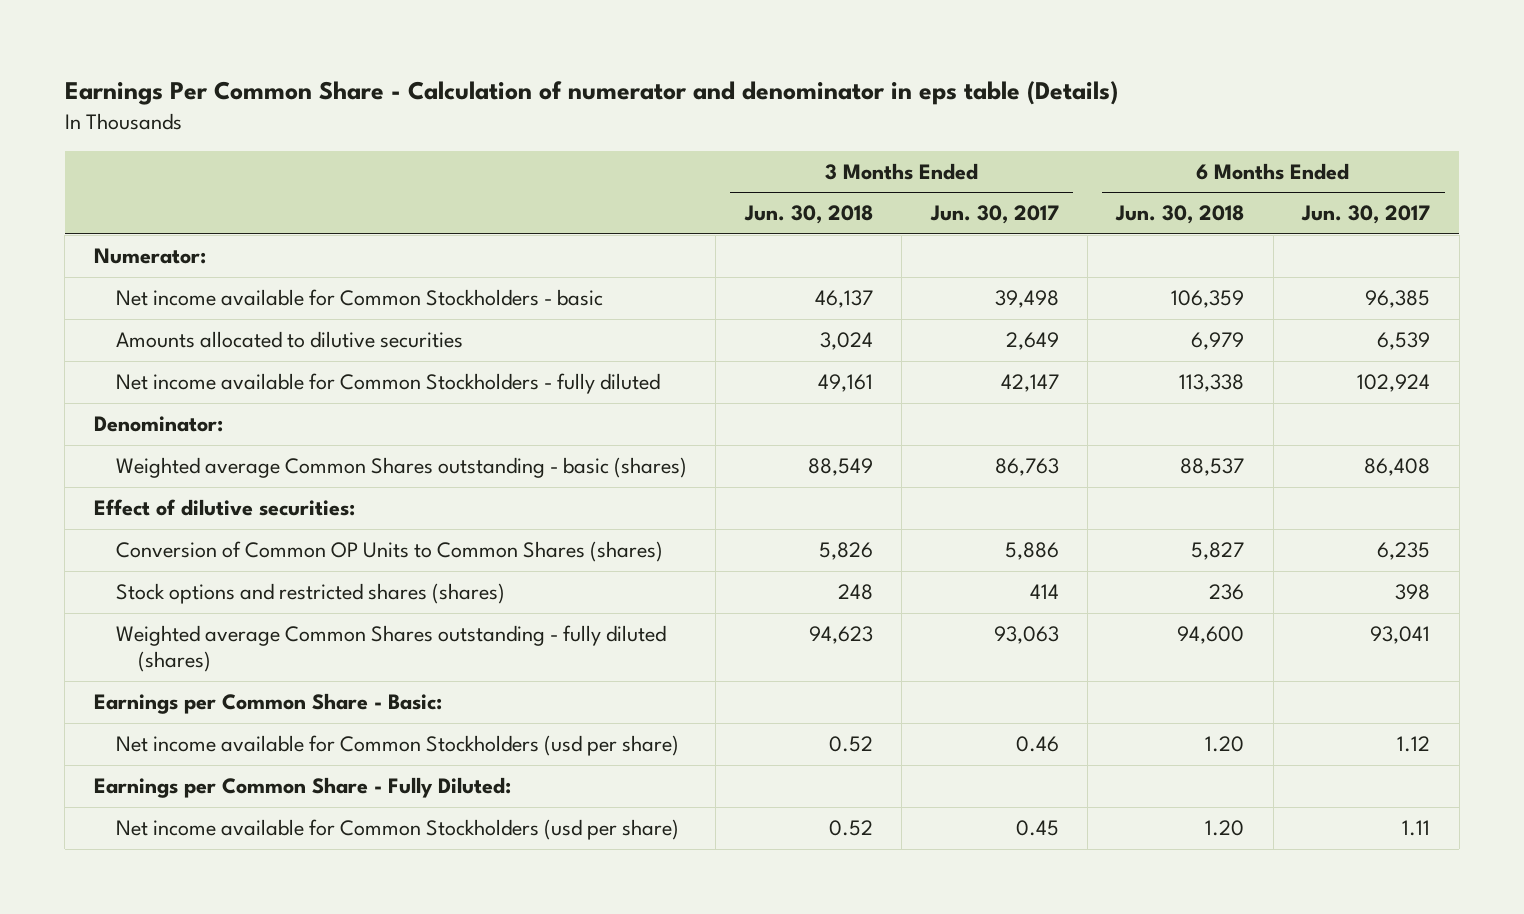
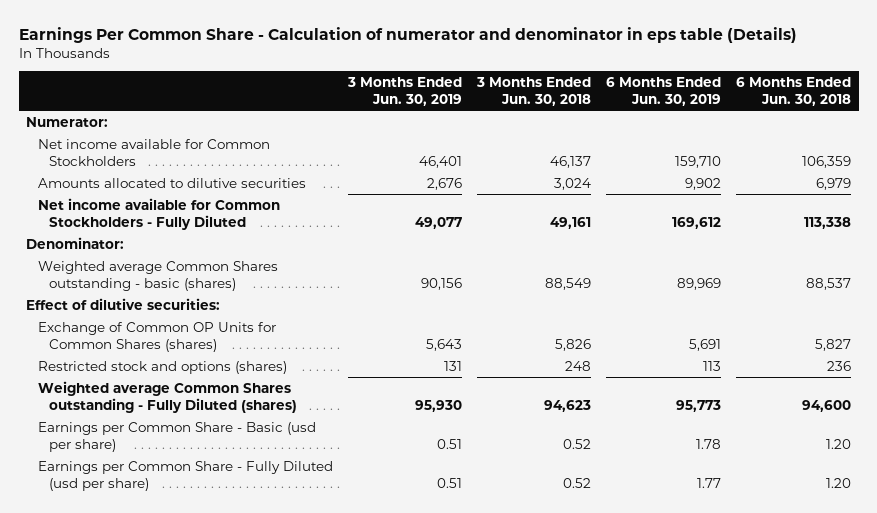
- | 3 Months Ended Jun. 30, 2018 | 3 Months Ended Jun. 30, 2017 | 6 Months Ended Jun. 30, 2018 | 6 Months Ended Jun. 30, 2017
+ | 3 Months Ended Jun. 30, 2019 | 3 Months Ended Jun. 30, 2018 | 6 Months Ended Jun. 30, 2019 | 6 Months Ended Jun. 30, 2018
- Net income available for Common Stockholders - basic | 46,137 | 39,498 | 106,359 | 96,385
+ Net income available for Common Stockholders | 46,401 | 46,137 | 159,710 | 106,359
- Net income available for Common Stockholders - fully diluted | 49,161 | 42,147 | 113,338 | 102,924
+ Net income available for Common Stockholders - Fully Diluted | 49,077 | 49,161 | 169,612 | 113,338
- Conversion of Common OP Units to Common Shares (shares) | 5,826 | 5,886 | 5,827 | 6,235
- Stock options and restricted shares (shares) | 248 | 414 | 236 | 398
- Weighted average Common Shares outstanding - fully diluted (shares) | 94,623 | 93,063 | 94,600 | 93,041
- Earnings per Common Share - Basic:
- Net income available for Common Stockholders (usd per share) | 0.52 | 0.46 | 1.20 | 1.12
- Earnings per Common Share - Fully Diluted:
- Net income available for Common Stockholders (usd per share) | 0.52 | 0.45 | 1.20 | 1.11
+ Exchange of Common OP Units for Common Shares (shares) | 5,643 | 5,826 | 5,691 | 5,827
+ Restricted stock and options (shares) | 131 | 248 | 113 | 236
+ Weighted average Common Shares outstanding - Fully Diluted (shares) | 95,930 | 94,623 | 95,773 | 94,600
+ Earnings per Common Share - Basic (usd per share) | 0.51 | 0.52 | 1.78 | 1.20
+ Earnings per Common Share - Fully Diluted (usd per share) | 0.51 | 0.52 | 1.77 | 1.20

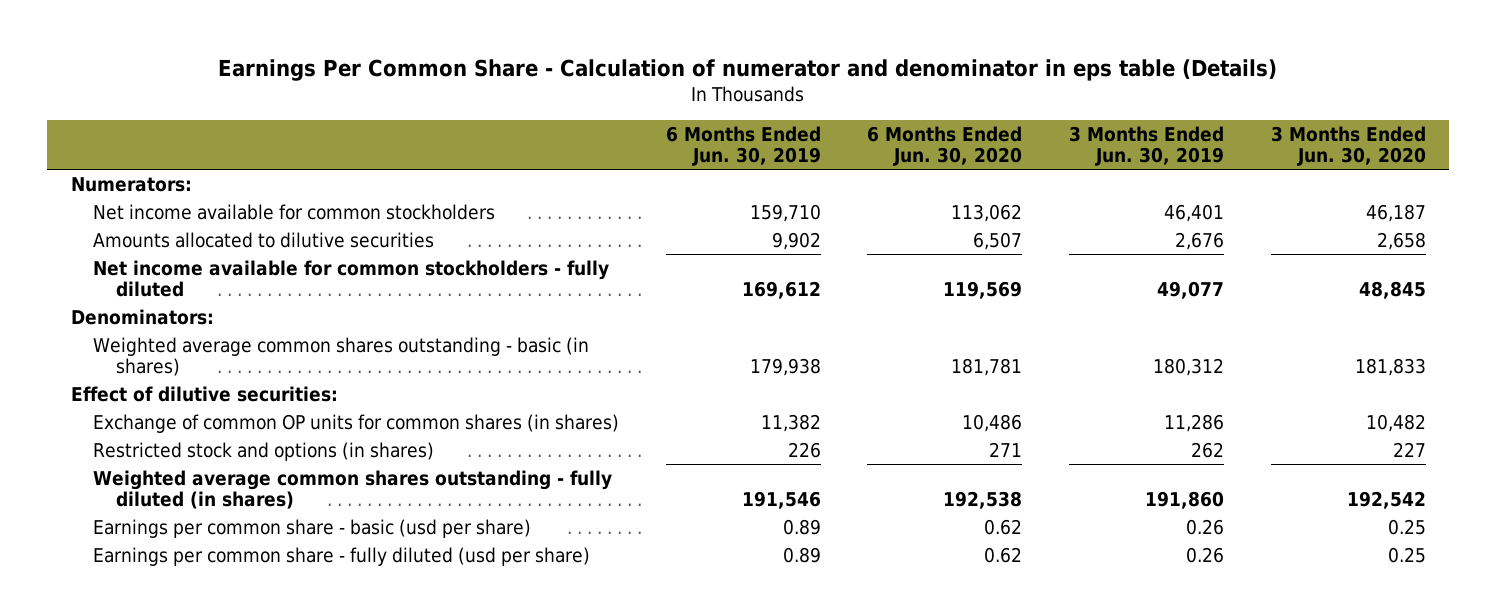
- | 3 Months Ended Jun. 30, 2019 | 3 Months Ended Jun. 30, 2018 | 6 Months Ended Jun. 30, 2019 | 6 Months Ended Jun. 30, 2018
+ | 6 Months Ended Jun. 30, 2019 | 6 Months Ended Jun. 30, 2020 | 3 Months Ended Jun. 30, 2019 | 3 Months Ended Jun. 30, 2020
- Numerator:
- Net income available for Common Stockholders | 46,401 | 46,137 | 159,710 | 106,359
+ Numerators:
+ Net income available for common stockholders | 159,710 | 113,062 | 46,401 | 46,187
- Net income available for Common Stockholders - Fully Diluted | 49,077 | 49,161 | 169,612 | 113,338
- Denominator:
- Weighted average Common Shares outstanding - basic (shares) | 90,156 | 88,549 | 89,969 | 88,537
+ Net income available for common stockholders - fully diluted | 169,612 | 119,569 | 49,077 | 48,845
+ Denominators:
+ Weighted average common shares outstanding - basic (in shares) | 179,938 | 181,781 | 180,312 | 181,833
- Exchange of Common OP Units for Common Shares (shares) | 5,643 | 5,826 | 5,691 | 5,827
- Restricted stock and options (shares) | 131 | 248 | 113 | 236
- Weighted average Common Shares outstanding - Fully Diluted (shares) | 95,930 | 94,623 | 95,773 | 94,600
- Earnings per Common Share - Basic (usd per share) | 0.51 | 0.52 | 1.78 | 1.20
- Earnings per Common Share - Fully Diluted (usd per share) | 0.51 | 0.52 | 1.77 | 1.20
+ Exchange of common OP units for common shares (in shares) | 11,382 | 10,486 | 11,286 | 10,482
+ Restricted stock and options (in shares) | 226 | 271 | 262 | 227
+ Weighted average common shares outstanding - fully diluted (in shares) | 191,546 | 192,538 | 191,860 | 192,542
+ Earnings per common share - basic (usd per share) | 0.89 | 0.62 | 0.26 | 0.25
+ Earnings per common share - fully diluted (usd per share) | 0.89 | 0.62 | 0.26 | 0.25

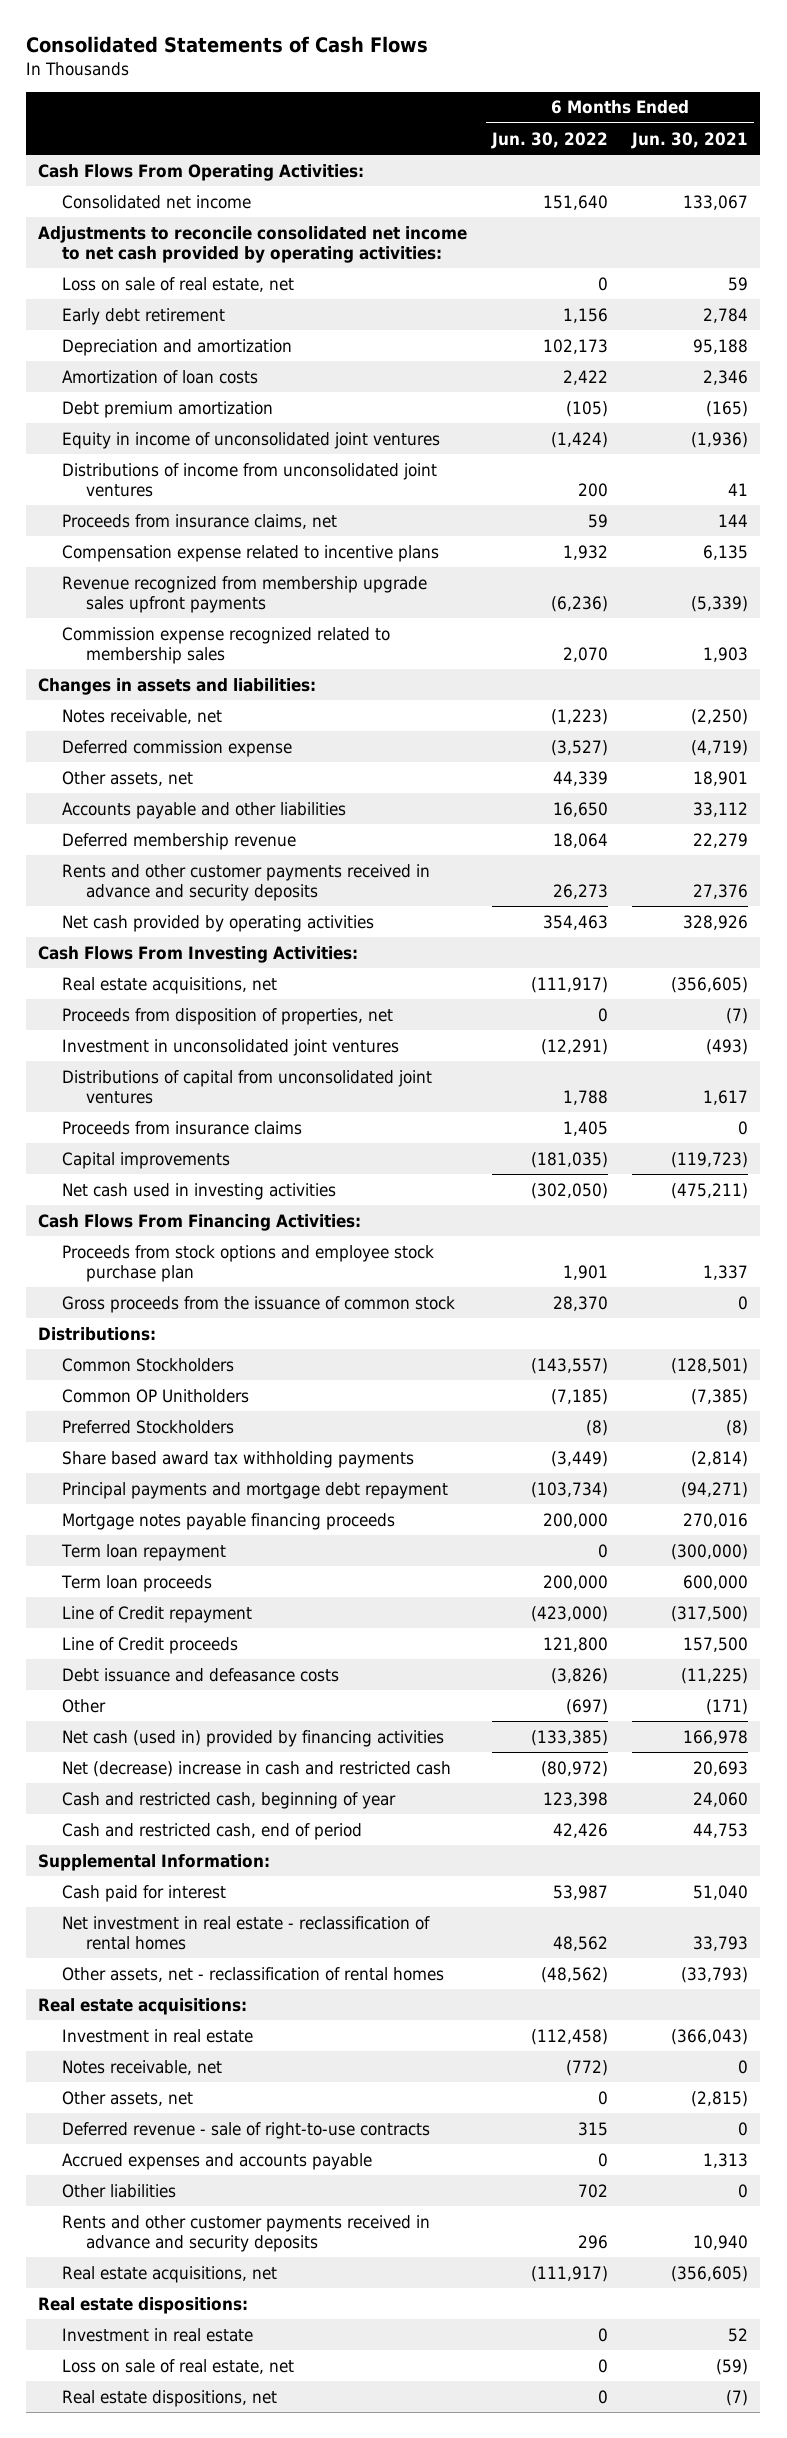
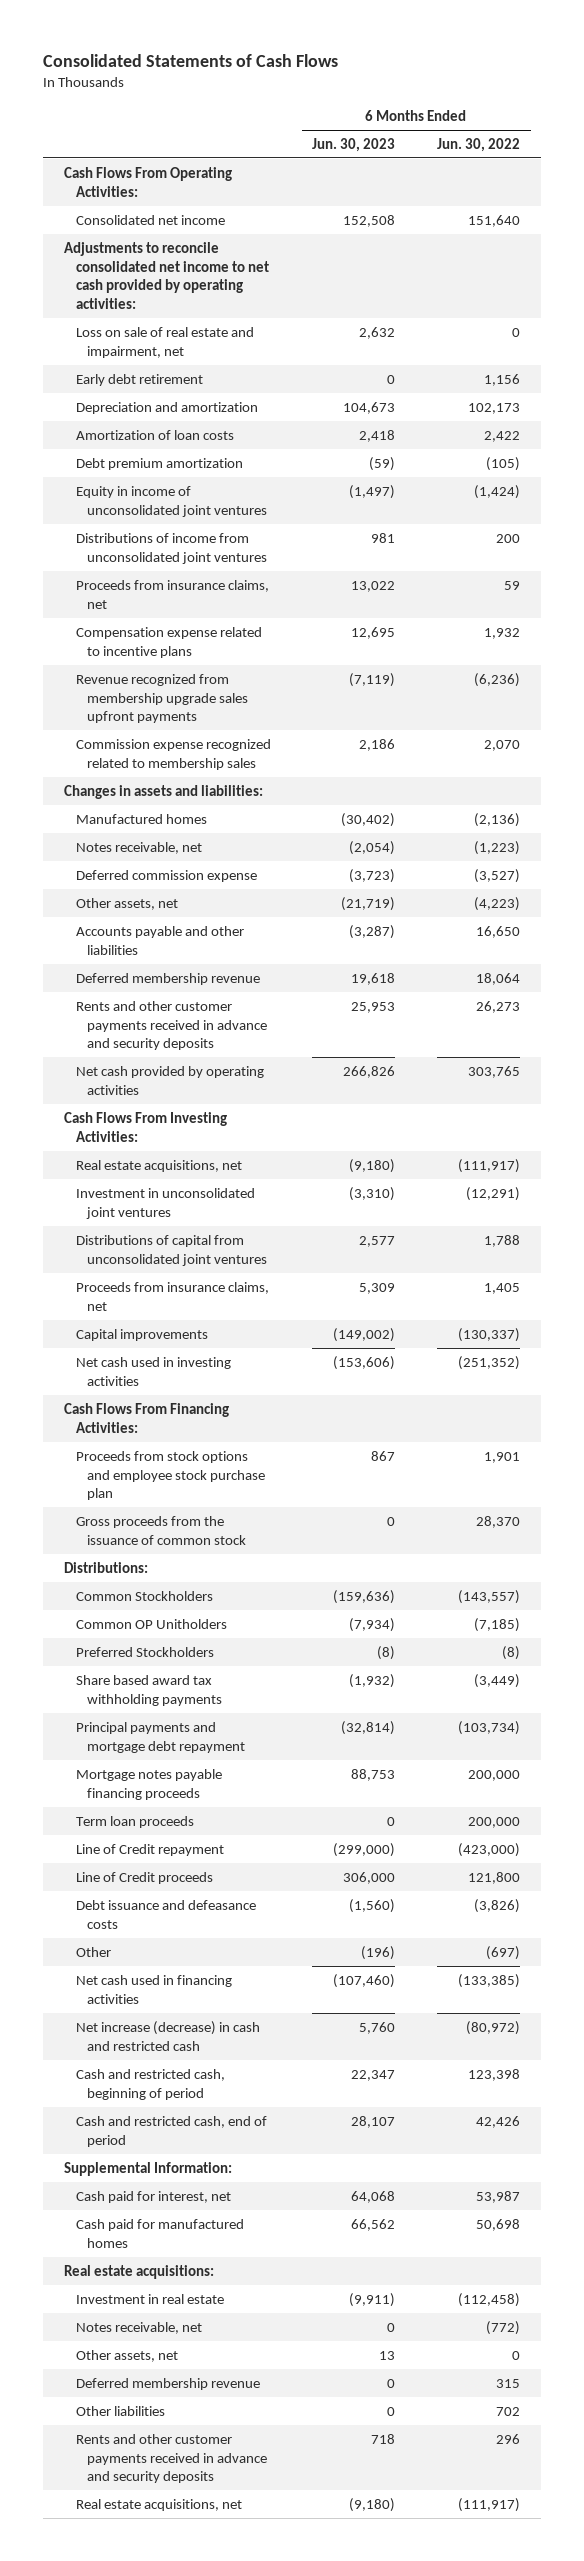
- | 6 Months Ended Jun. 30, 2022 | 6 Months Ended Jun. 30, 2021
+ | 6 Months Ended Jun. 30, 2023 | 6 Months Ended Jun. 30, 2022
- Loss on sale of real estate, net | 0 | 59
+ Loss on sale of real estate and impairment, net | 2,632 | 0
+ Manufactured homes | (30,402) | (2,136)
- Other assets, net | 44,339 | 18,901
+ Other assets, net | (21,719) | (4,223)
- Net cash provided by operating activities | 354,463 | 328,926
+ Net cash provided by operating activities | 266,826 | 303,765
- Proceeds from disposition of properties, net | 0 | (7)
- Proceeds from insurance claims | 1,405 | 0
- Capital improvements | (181,035) | (119,723)
- Net cash used in investing activities | (302,050) | (475,211)
+ Proceeds from insurance claims, net | 5,309 | 1,405
+ Capital improvements | (149,002) | (130,337)
+ Net cash used in investing activities | (153,606) | (251,352)
- Term loan repayment | 0 | (300,000)
- Net cash (used in) provided by financing activities | (133,385) | 166,978
- Net (decrease) increase in cash and restricted cash | (80,972) | 20,693
- Cash and restricted cash, beginning of year | 123,398 | 24,060
+ Net cash used in financing activities | (107,460) | (133,385)
+ Net increase (decrease) in cash and restricted cash | 5,760 | (80,972)
+ Cash and restricted cash, beginning of period | 22,347 | 123,398
- Cash paid for interest | 53,987 | 51,040
- Net investment in real estate - reclassification of rental homes | 48,562 | 33,793
- Other assets, net - reclassification of rental homes | (48,562) | (33,793)
+ Cash paid for interest, net | 64,068 | 53,987
+ Cash paid for manufactured homes | 66,562 | 50,698
- Deferred revenue - sale of right-to-use contracts | 315 | 0
- Accrued expenses and accounts payable | 0 | 1,313
+ Deferred membership revenue | 0 | 315
- Real estate dispositions:
- Investment in real estate | 0 | 52
- Loss on sale of real estate, net | 0 | (59)
- Real estate dispositions, net | 0 | (7)

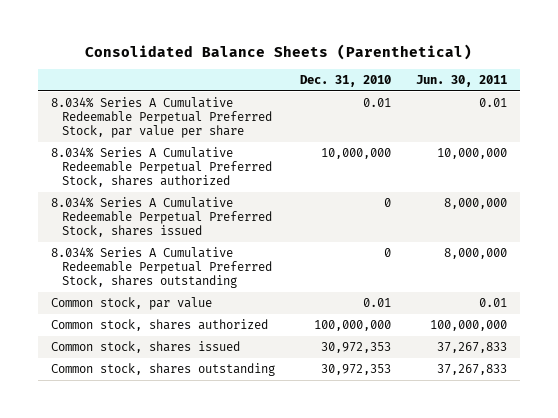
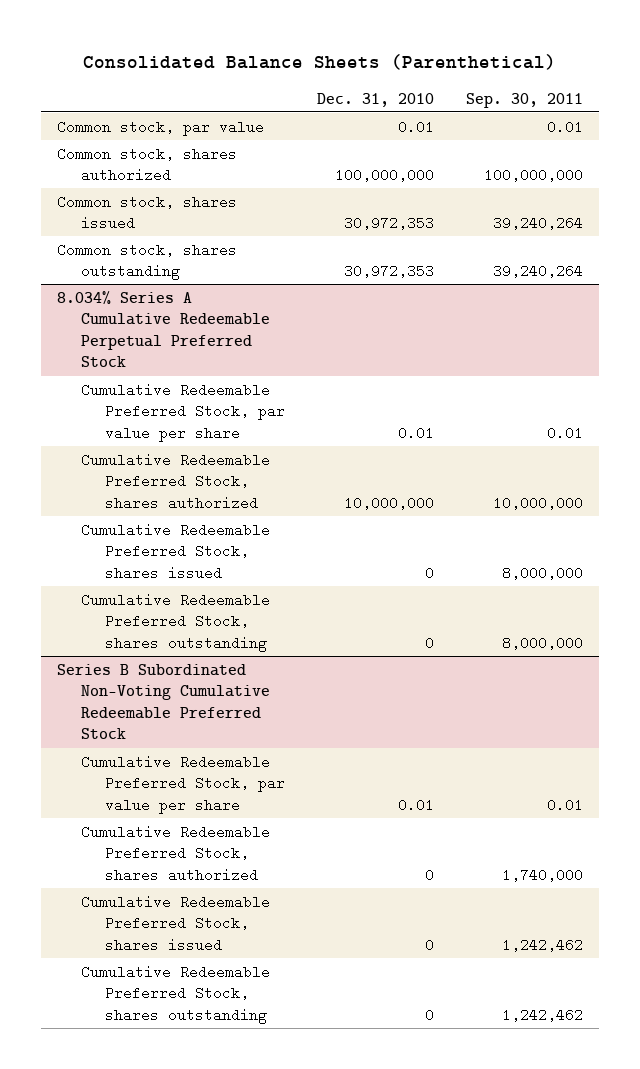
- | Dec. 31, 2010 | Jun. 30, 2011
+ | Dec. 31, 2010 | Sep. 30, 2011
- 8.034% Series A Cumulative Redeemable Perpetual Preferred Stock, par value per share | 0.01 | 0.01
- 8.034% Series A Cumulative Redeemable Perpetual Preferred Stock, shares authorized | 10,000,000 | 10,000,000
- 8.034% Series A Cumulative Redeemable Perpetual Preferred Stock, shares issued | 0 | 8,000,000
- 8.034% Series A Cumulative Redeemable Perpetual Preferred Stock, shares outstanding | 0 | 8,000,000
+ 8.034% Series A Cumulative Redeemable Perpetual Preferred Stock
+ Cumulative Redeemable Preferred Stock, par value per share | 0.01 | 0.01
+ Cumulative Redeemable Preferred Stock, shares authorized | 10,000,000 | 10,000,000
+ Cumulative Redeemable Preferred Stock, shares issued | 0 | 8,000,000
+ Cumulative Redeemable Preferred Stock, shares outstanding | 0 | 8,000,000
+ Series B Subordinated Non-Voting Cumulative Redeemable Preferred Stock
+ Cumulative Redeemable Preferred Stock, par value per share | 0.01 | 0.01
+ Cumulative Redeemable Preferred Stock, shares authorized | 0 | 1,740,000
+ Cumulative Redeemable Preferred Stock, shares issued | 0 | 1,242,462
+ Cumulative Redeemable Preferred Stock, shares outstanding | 0 | 1,242,462

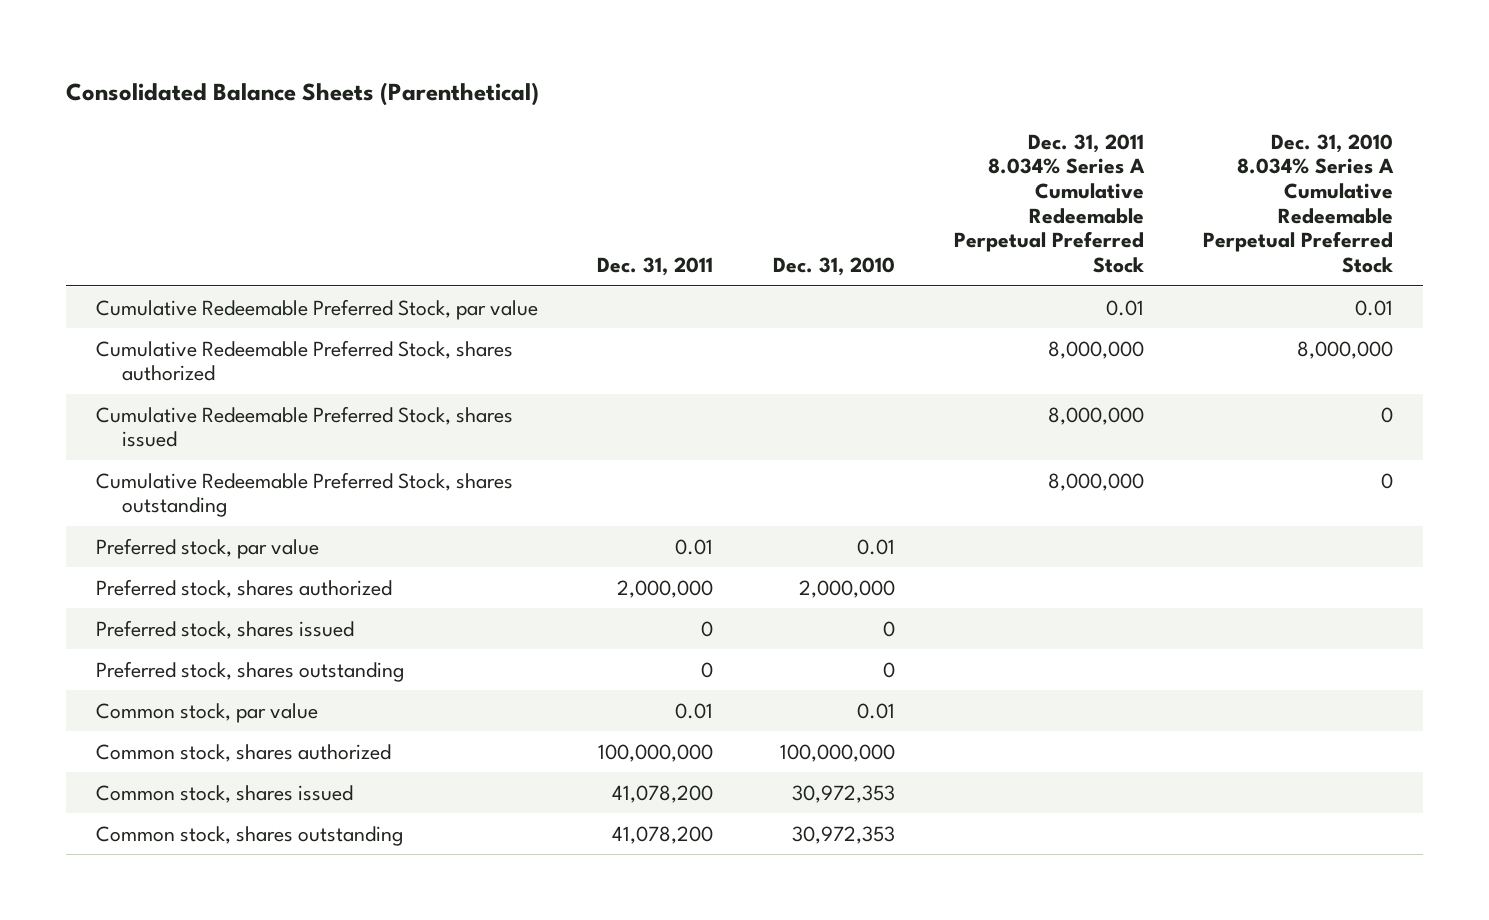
- | Dec. 31, 2010 | Sep. 30, 2011
+ | Dec. 31, 2011 | Dec. 31, 2010 | Dec. 31, 2011 8.034% Series A Cumulative Redeemable Perpetual Preferred Stock | Dec. 31, 2010 8.034% Series A Cumulative Redeemable Perpetual Preferred Stock
+ Cumulative Redeemable Preferred Stock, par value | | | 0.01 | 0.01
+ Cumulative Redeemable Preferred Stock, shares authorized | | | 8,000,000 | 8,000,000
+ Cumulative Redeemable Preferred Stock, shares issued | | | 8,000,000 | 0
+ Cumulative Redeemable Preferred Stock, shares outstanding | | | 8,000,000 | 0
+ Preferred stock, par value | 0.01 | 0.01 | |
+ Preferred stock, shares authorized | 2,000,000 | 2,000,000 | |
+ Preferred stock, shares issued | 0 | 0 | |
+ Preferred stock, shares outstanding | 0 | 0 | |
- 8.034% Series A Cumulative Redeemable Perpetual Preferred Stock
- Cumulative Redeemable Preferred Stock, par value per share | 0.01 | 0.01
- Cumulative Redeemable Preferred Stock, shares authorized | 10,000,000 | 10,000,000
- Cumulative Redeemable Preferred Stock, shares issued | 0 | 8,000,000
- Cumulative Redeemable Preferred Stock, shares outstanding | 0 | 8,000,000
- Series B Subordinated Non-Voting Cumulative Redeemable Preferred Stock
- Cumulative Redeemable Preferred Stock, par value per share | 0.01 | 0.01
- Cumulative Redeemable Preferred Stock, shares authorized | 0 | 1,740,000
- Cumulative Redeemable Preferred Stock, shares issued | 0 | 1,242,462
- Cumulative Redeemable Preferred Stock, shares outstanding | 0 | 1,242,462

